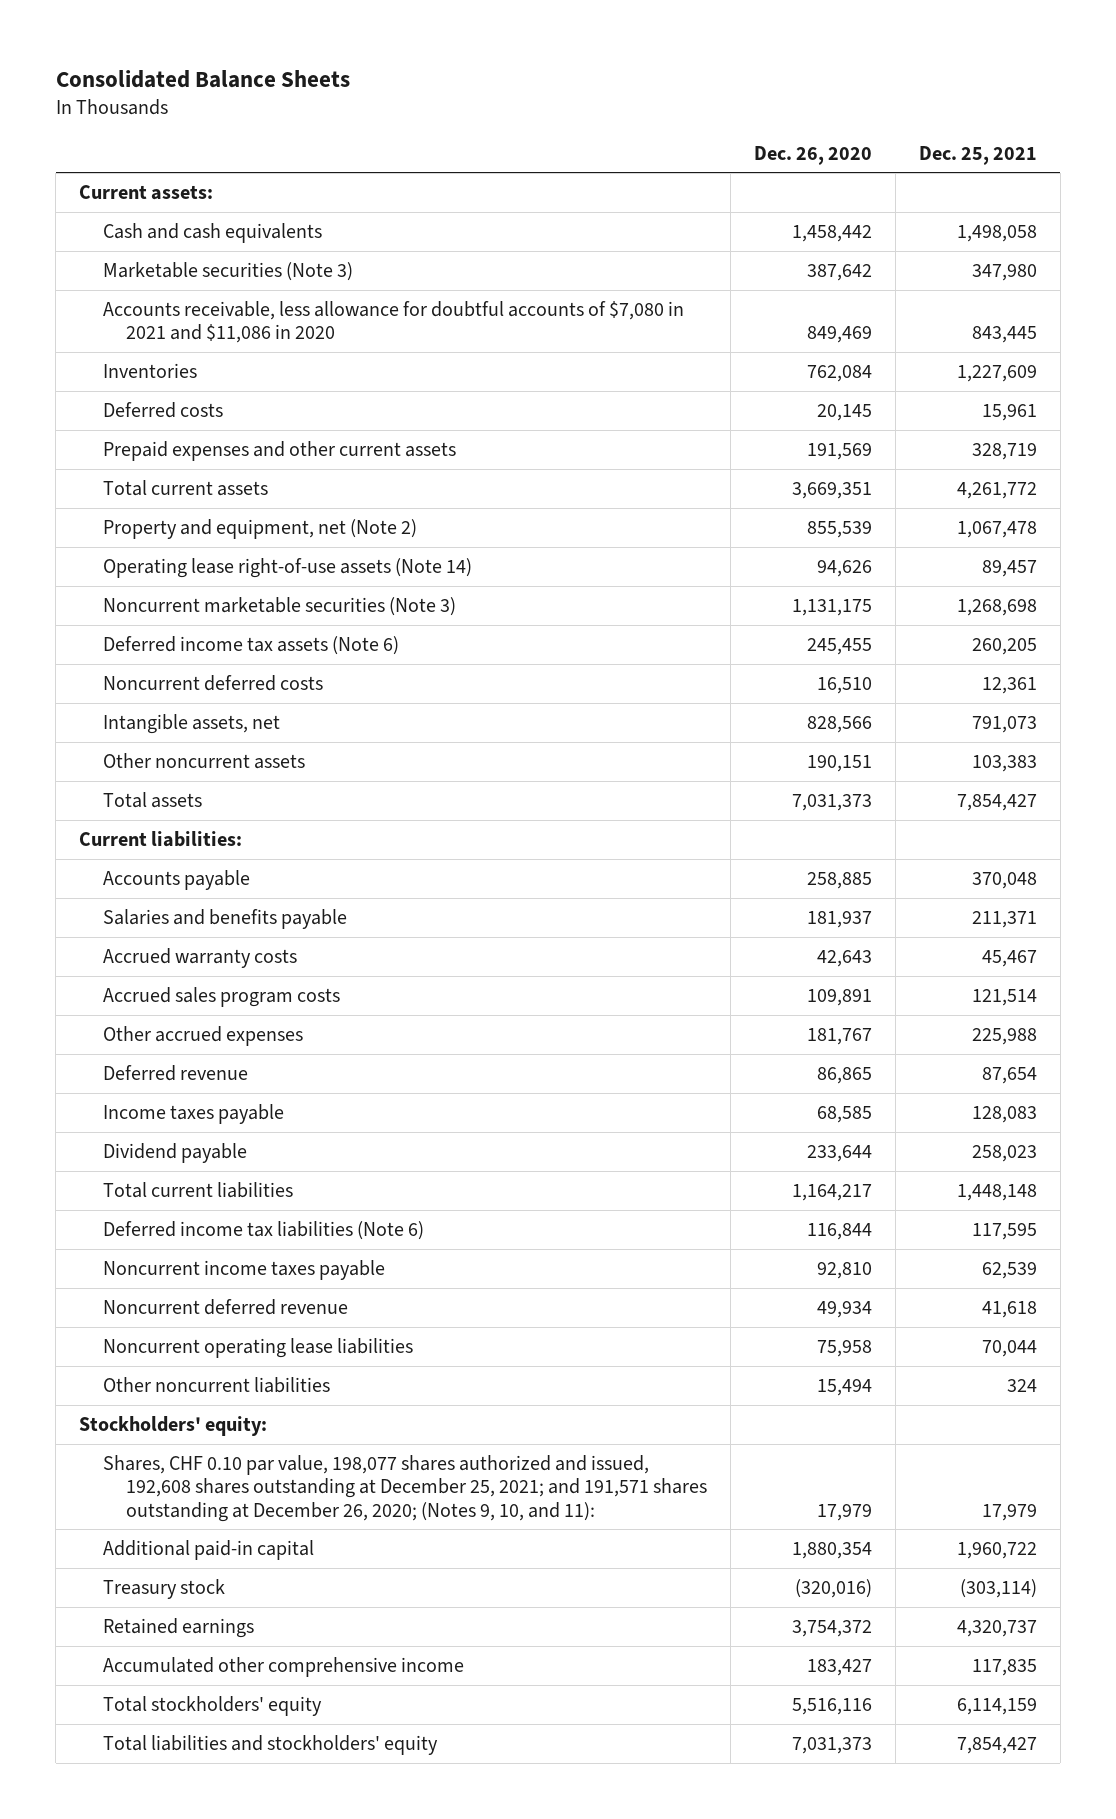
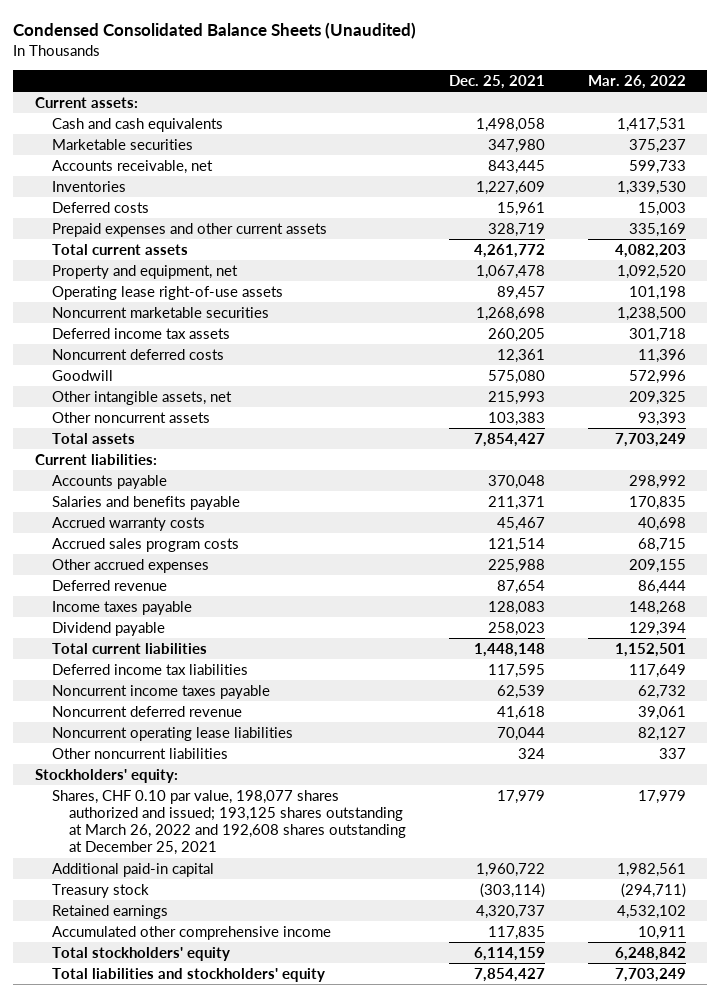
- Consolidated Balance Sheets
+ Condensed Consolidated Balance Sheets (Unaudited)
- | Dec. 26, 2020 | Dec. 25, 2021
+ | Dec. 25, 2021 | Mar. 26, 2022
- Marketable securities (Note 3) | 387,642 | 347,980
- Accounts receivable, less allowance for doubtful accounts of $7,080 in 2021 and $11,086 in 2020 | 849,469 | 843,445
+ Marketable securities | 347,980 | 375,237
+ Accounts receivable, net | 843,445 | 599,733
- Property and equipment, net (Note 2) | 855,539 | 1,067,478
- Operating lease right-of-use assets (Note 14) | 94,626 | 89,457
- Noncurrent marketable securities (Note 3) | 1,131,175 | 1,268,698
- Deferred income tax assets (Note 6) | 245,455 | 260,205
+ Property and equipment, net | 1,067,478 | 1,092,520
+ Operating lease right-of-use assets | 89,457 | 101,198
+ Noncurrent marketable securities | 1,268,698 | 1,238,500
+ Deferred income tax assets | 260,205 | 301,718
- Intangible assets, net | 828,566 | 791,073
+ Goodwill | 575,080 | 572,996
+ Other intangible assets, net | 215,993 | 209,325
- Deferred income tax liabilities (Note 6) | 116,844 | 117,595
+ Deferred income tax liabilities | 117,595 | 117,649
- Shares, CHF 0.10 par value, 198,077 shares authorized and issued, 192,608 shares outstanding at December 25, 2021; and 191,571 shares outstanding at December 26, 2020; (Notes 9, 10, and 11): | 17,979 | 17,979
+ Shares, CHF 0.10 par value, 198,077 shares authorized and issued; 193,125 shares outstanding at March 26, 2022 and 192,608 shares outstanding at December 25, 2021 | 17,979 | 17,979

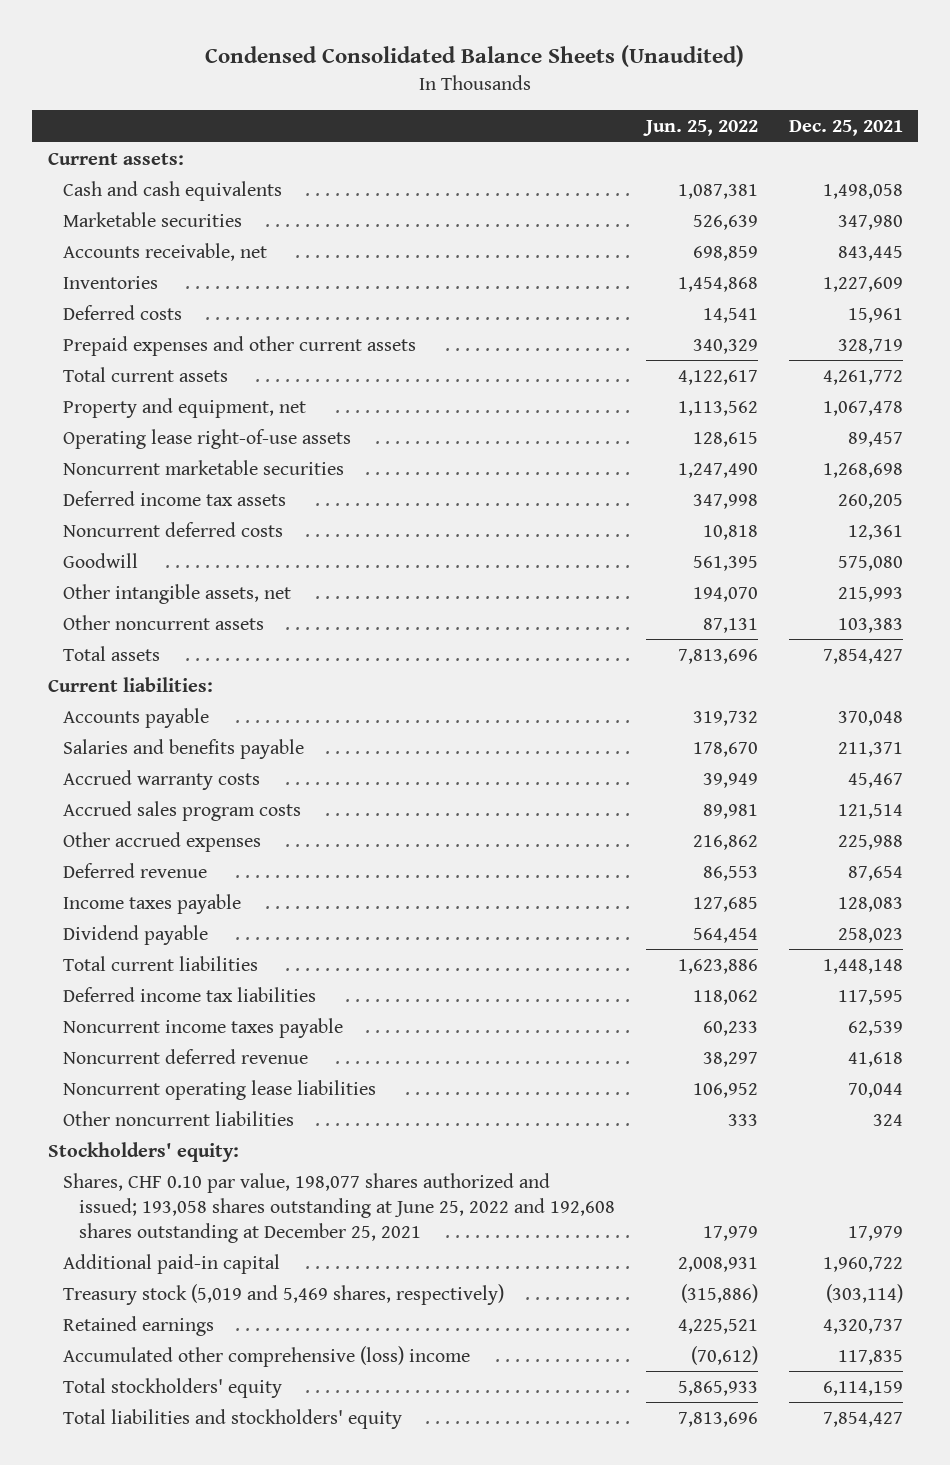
- | Dec. 25, 2021 | Mar. 26, 2022
+ | Jun. 25, 2022 | Dec. 25, 2021
- Shares, CHF 0.10 par value, 198,077 shares authorized and issued; 193,125 shares outstanding at March 26, 2022 and 192,608 shares outstanding at December 25, 2021 | 17,979 | 17,979
+ Shares, CHF 0.10 par value, 198,077 shares authorized and issued; 193,058 shares outstanding at June 25, 2022 and 192,608 shares outstanding at December 25, 2021 | 17,979 | 17,979
- Treasury stock | (303,114) | (294,711)
+ Treasury stock (5,019 and 5,469 shares, respectively) | (315,886) | (303,114)
- Accumulated other comprehensive income | 117,835 | 10,911
+ Accumulated other comprehensive (loss) income | (70,612) | 117,835

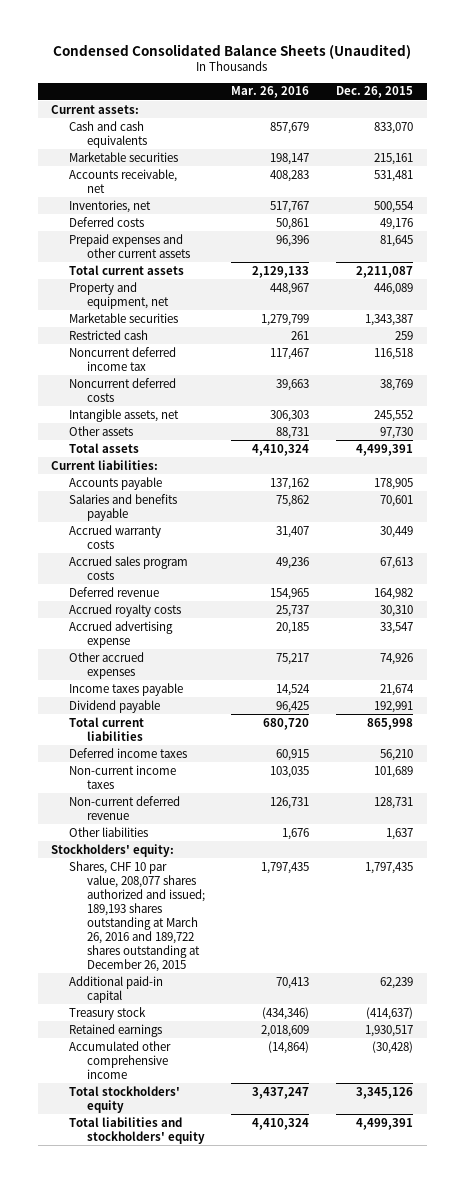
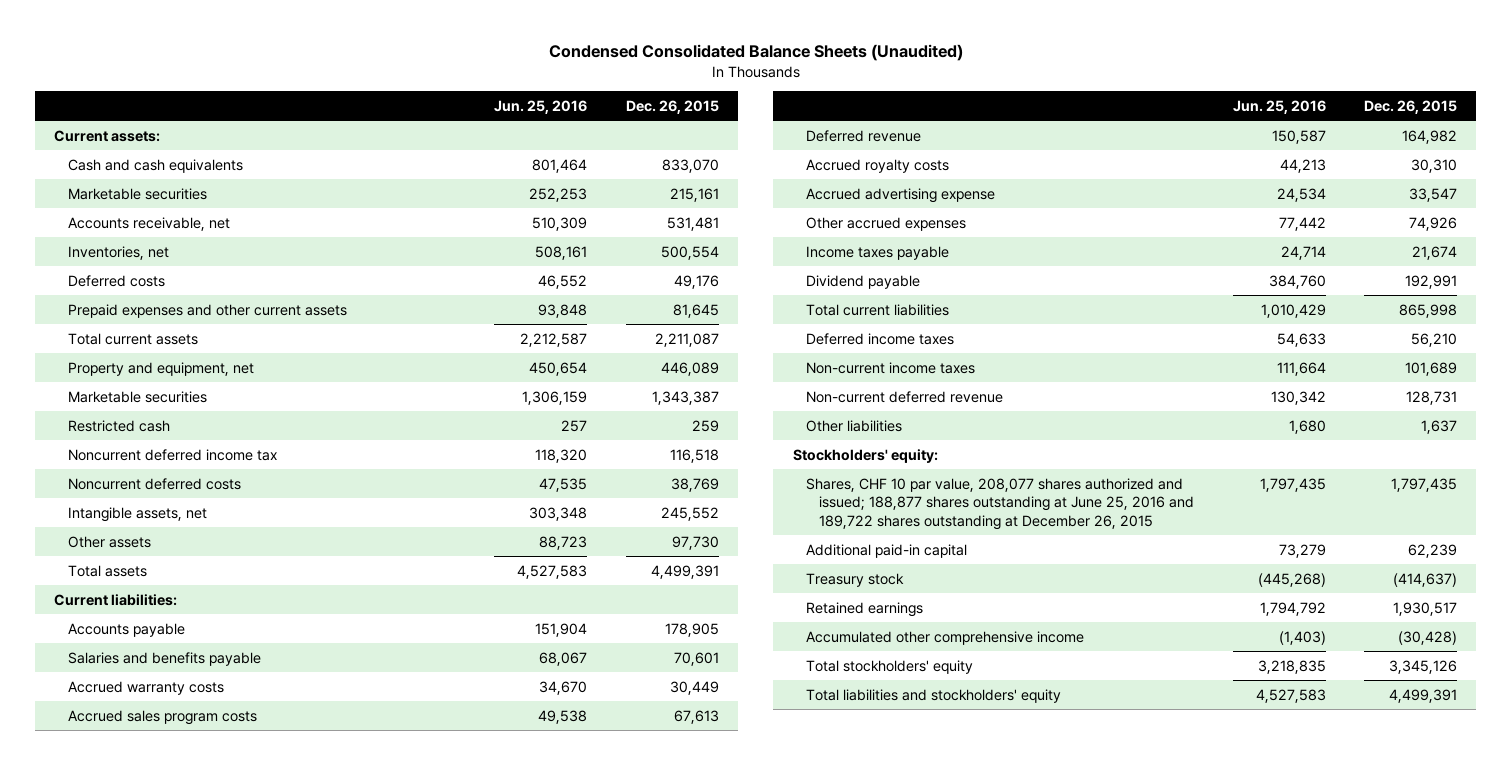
- | Mar. 26, 2016 | Dec. 26, 2015
+ | Jun. 25, 2016 | Dec. 26, 2015
- Shares, CHF 10 par value, 208,077 shares authorized and issued; 189,193 shares outstanding at March 26, 2016 and 189,722 shares outstanding at December 26, 2015 | 1,797,435 | 1,797,435
+ Shares, CHF 10 par value, 208,077 shares authorized and issued; 188,877 shares outstanding at June 25, 2016 and 189,722 shares outstanding at December 26, 2015 | 1,797,435 | 1,797,435

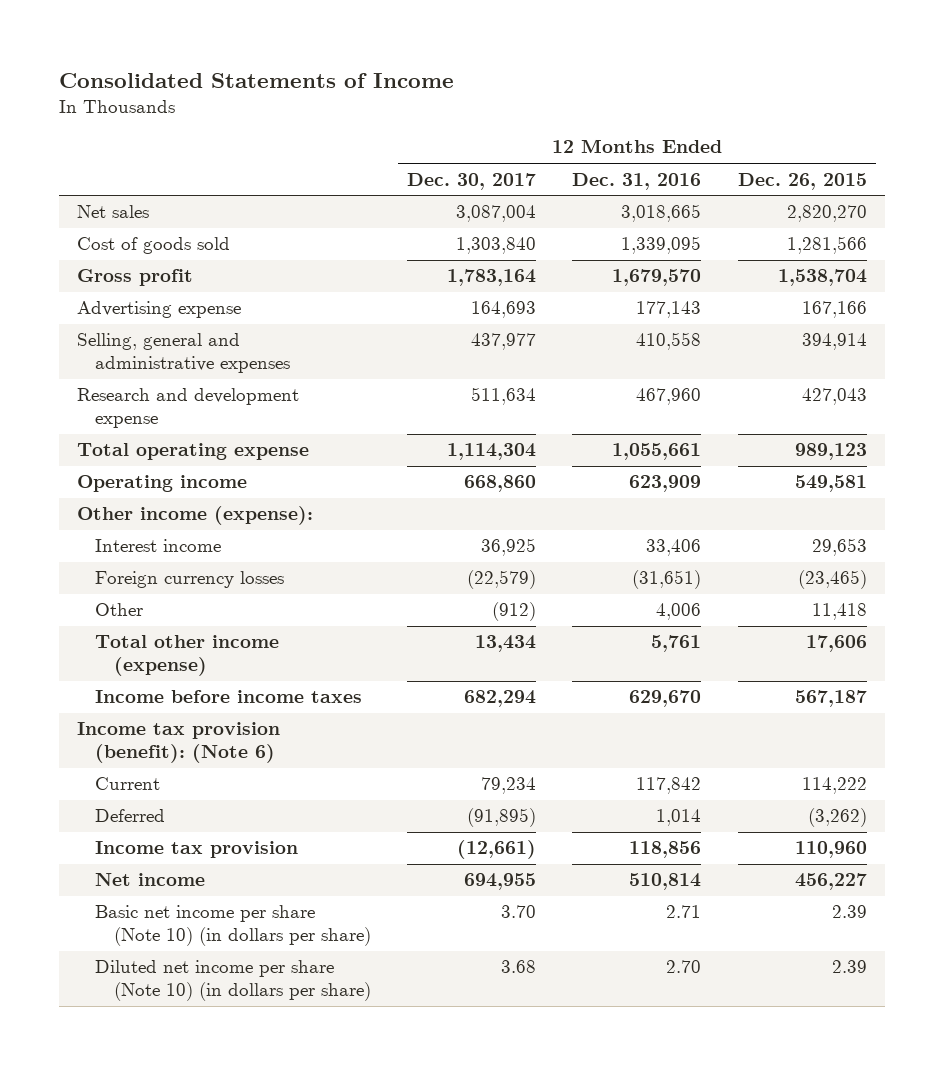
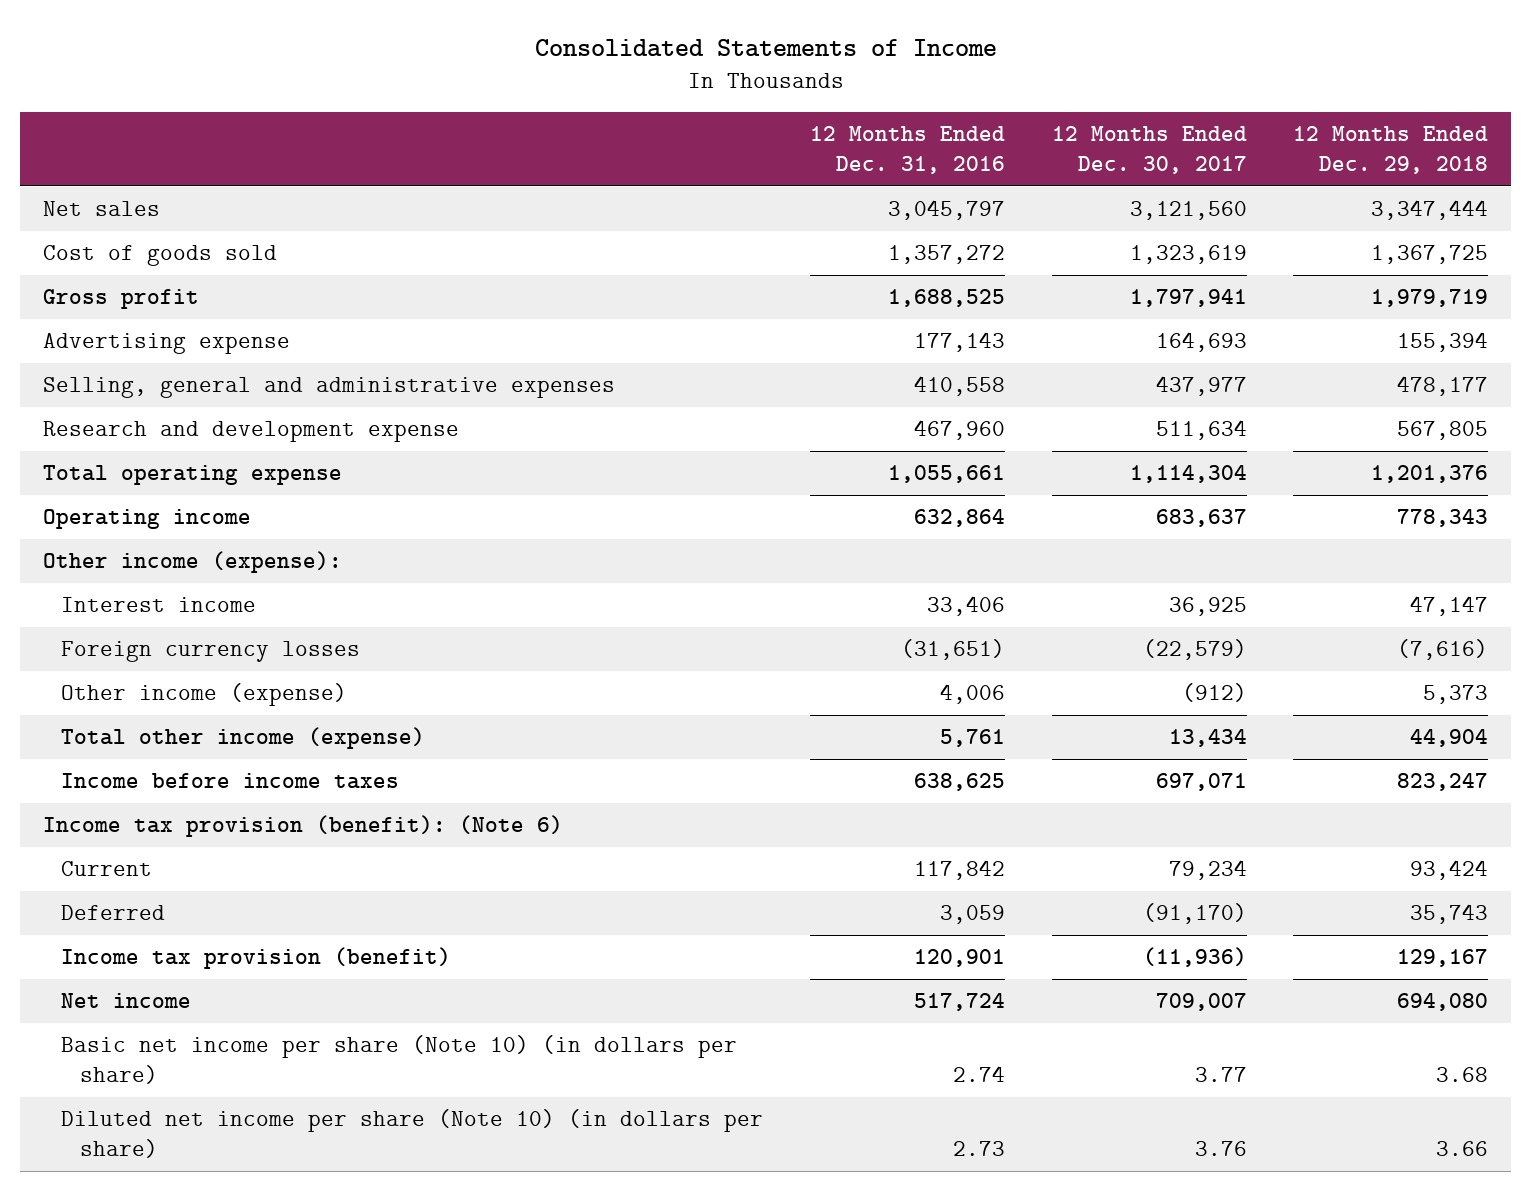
- | 12 Months Ended Dec. 30, 2017 | 12 Months Ended Dec. 31, 2016 | 12 Months Ended Dec. 26, 2015
+ | 12 Months Ended Dec. 31, 2016 | 12 Months Ended Dec. 30, 2017 | 12 Months Ended Dec. 29, 2018
- Net sales | 3,087,004 | 3,018,665 | 2,820,270
- Cost of goods sold | 1,303,840 | 1,339,095 | 1,281,566
- Gross profit | 1,783,164 | 1,679,570 | 1,538,704
+ Net sales | 3,045,797 | 3,121,560 | 3,347,444
+ Cost of goods sold | 1,357,272 | 1,323,619 | 1,367,725
+ Gross profit | 1,688,525 | 1,797,941 | 1,979,719
- Operating income | 668,860 | 623,909 | 549,581
+ Operating income | 632,864 | 683,637 | 778,343
- Other | (912) | 4,006 | 11,418
+ Other income (expense) | 4,006 | (912) | 5,373
- Income before income taxes | 682,294 | 629,670 | 567,187
+ Income before income taxes | 638,625 | 697,071 | 823,247
- Deferred | (91,895) | 1,014 | (3,262)
- Income tax provision | (12,661) | 118,856 | 110,960
- Net income | 694,955 | 510,814 | 456,227
- Basic net income per share (Note 10) (in dollars per share) | 3.70 | 2.71 | 2.39
- Diluted net income per share (Note 10) (in dollars per share) | 3.68 | 2.70 | 2.39
+ Deferred | 3,059 | (91,170) | 35,743
+ Income tax provision (benefit) | 120,901 | (11,936) | 129,167
+ Net income | 517,724 | 709,007 | 694,080
+ Basic net income per share (Note 10) (in dollars per share) | 2.74 | 3.77 | 3.68
+ Diluted net income per share (Note 10) (in dollars per share) | 2.73 | 3.76 | 3.66

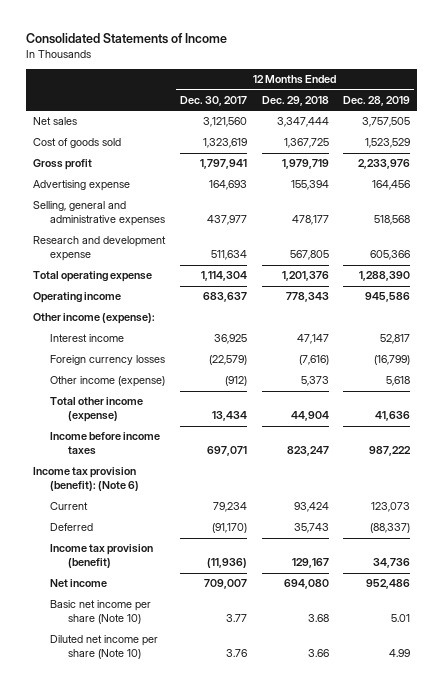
- | 12 Months Ended Dec. 31, 2016 | 12 Months Ended Dec. 30, 2017 | 12 Months Ended Dec. 29, 2018
+ | 12 Months Ended Dec. 30, 2017 | 12 Months Ended Dec. 29, 2018 | 12 Months Ended Dec. 28, 2019
- Basic net income per share (Note 10) (in dollars per share) | 2.74 | 3.77 | 3.68
- Diluted net income per share (Note 10) (in dollars per share) | 2.73 | 3.76 | 3.66
+ Basic net income per share (Note 10) | 3.77 | 3.68 | 5.01
+ Diluted net income per share (Note 10) | 3.76 | 3.66 | 4.99

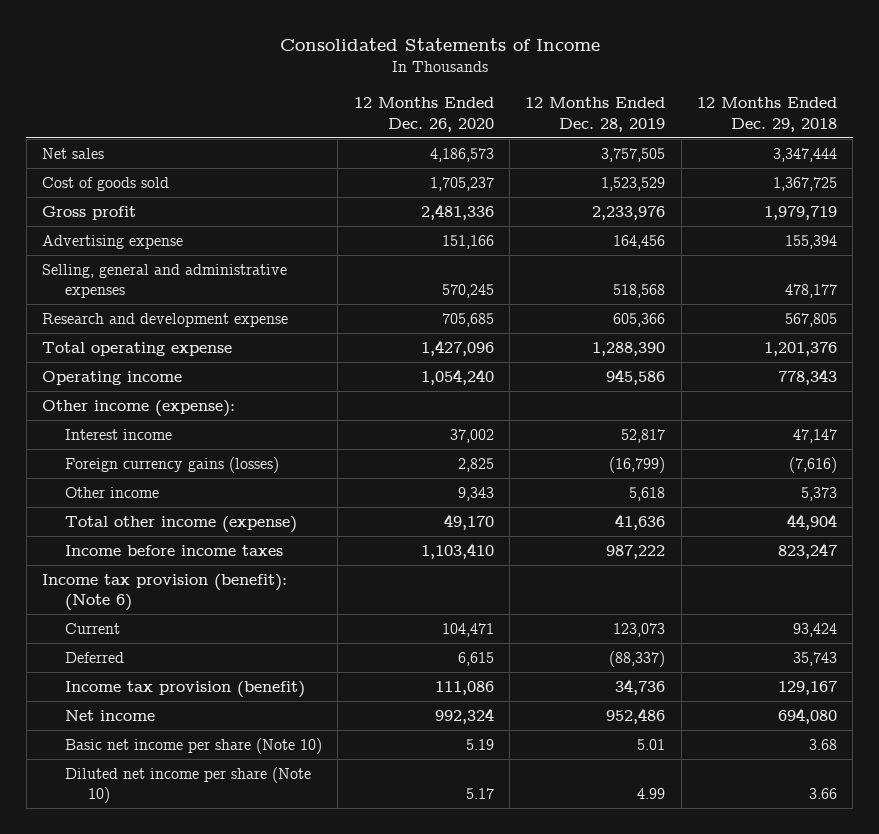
- | 12 Months Ended Dec. 30, 2017 | 12 Months Ended Dec. 29, 2018 | 12 Months Ended Dec. 28, 2019
+ | 12 Months Ended Dec. 26, 2020 | 12 Months Ended Dec. 28, 2019 | 12 Months Ended Dec. 29, 2018
- Foreign currency losses | (22,579) | (7,616) | (16,799)
- Other income (expense) | (912) | 5,373 | 5,618
+ Foreign currency gains (losses) | 2,825 | (16,799) | (7,616)
+ Other income | 9,343 | 5,618 | 5,373

